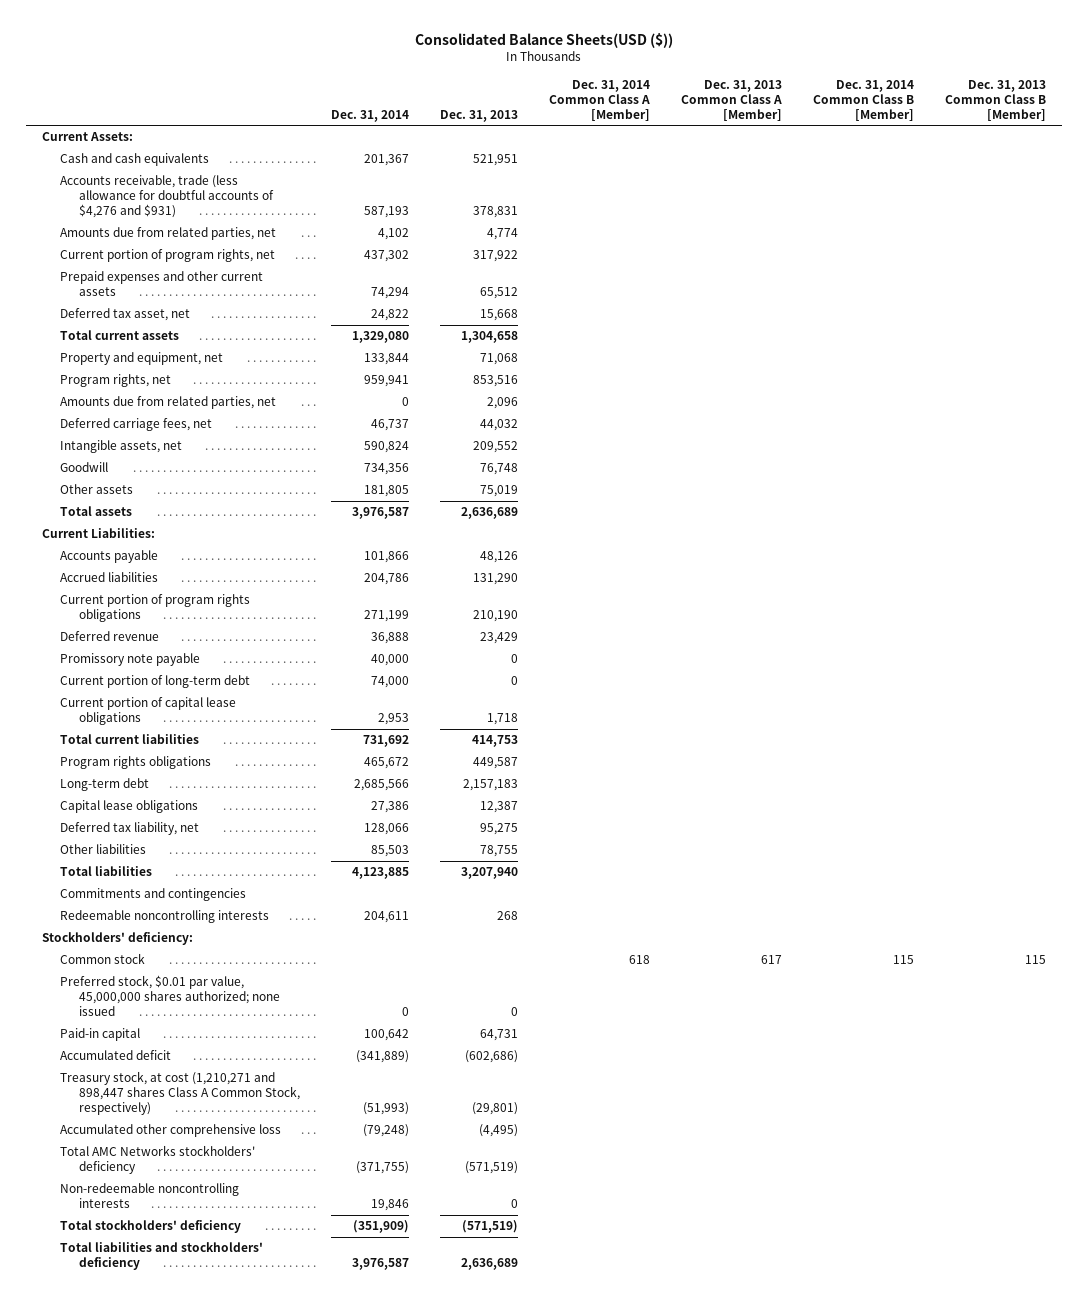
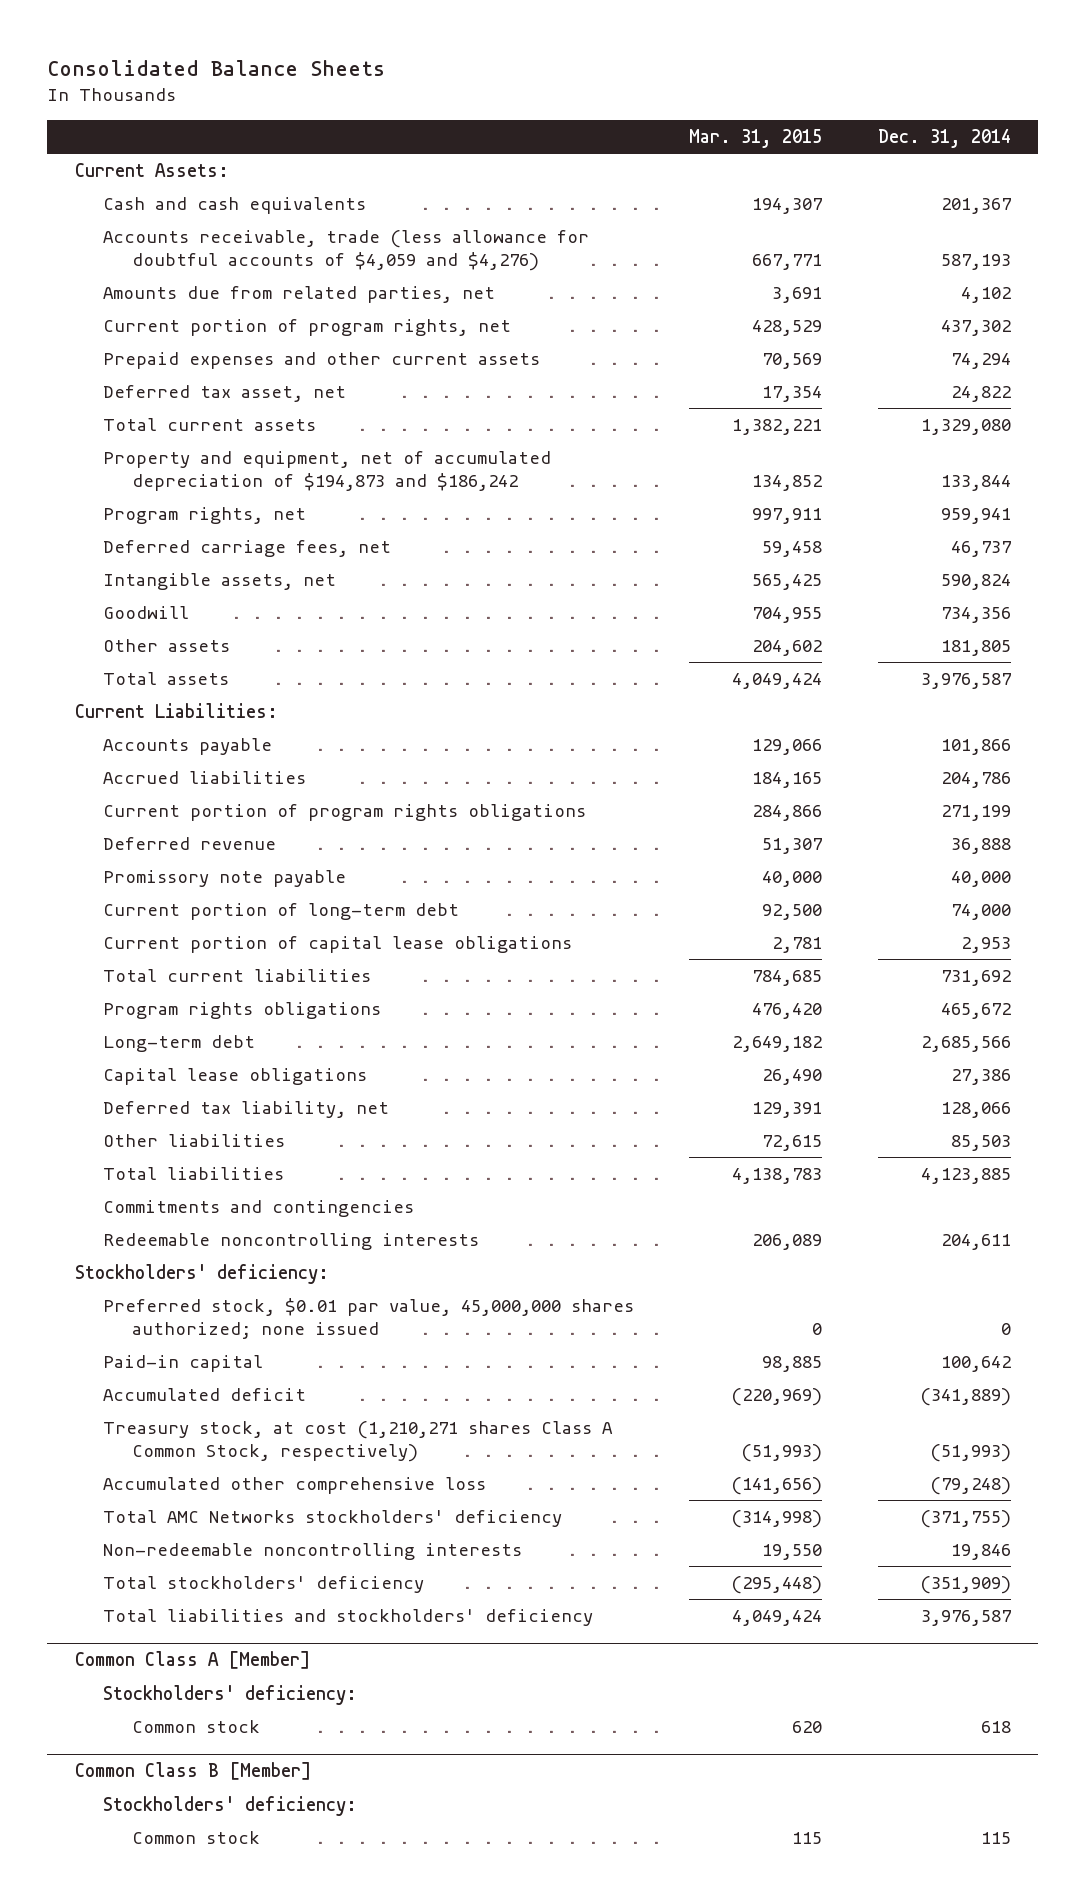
- Consolidated Balance Sheets(USD ($))
+ Consolidated Balance Sheets
- | Dec. 31, 2014 | Dec. 31, 2013 | Dec. 31, 2014 Common Class A [Member] | Dec. 31, 2013 Common Class A [Member] | Dec. 31, 2014 Common Class B [Member] | Dec. 31, 2013 Common Class B [Member]
+ | Mar. 31, 2015 | Dec. 31, 2014
- Accounts receivable, trade (less allowance for doubtful accounts of $4,276 and $931) | 587,193 | 378,831 | | | |
+ Accounts receivable, trade (less allowance for doubtful accounts of $4,059 and $4,276) | 667,771 | 587,193
- Property and equipment, net | 133,844 | 71,068 | | | |
+ Property and equipment, net of accumulated depreciation of $194,873 and $186,242 | 134,852 | 133,844
- Amounts due from related parties, net | 0 | 2,096 | | | |
- Common stock | | | 618 | 617 | 115 | 115
- Treasury stock, at cost (1,210,271 and 898,447 shares Class A Common Stock, respectively) | (51,993) | (29,801) | | | |
+ Treasury stock, at cost (1,210,271 shares Class A Common Stock, respectively) | (51,993) | (51,993)
+ Common Class A [Member]
+ Stockholders' deficiency:
+ Common stock | 620 | 618
+ Common Class B [Member]
+ Stockholders' deficiency:
+ Common stock | 115 | 115

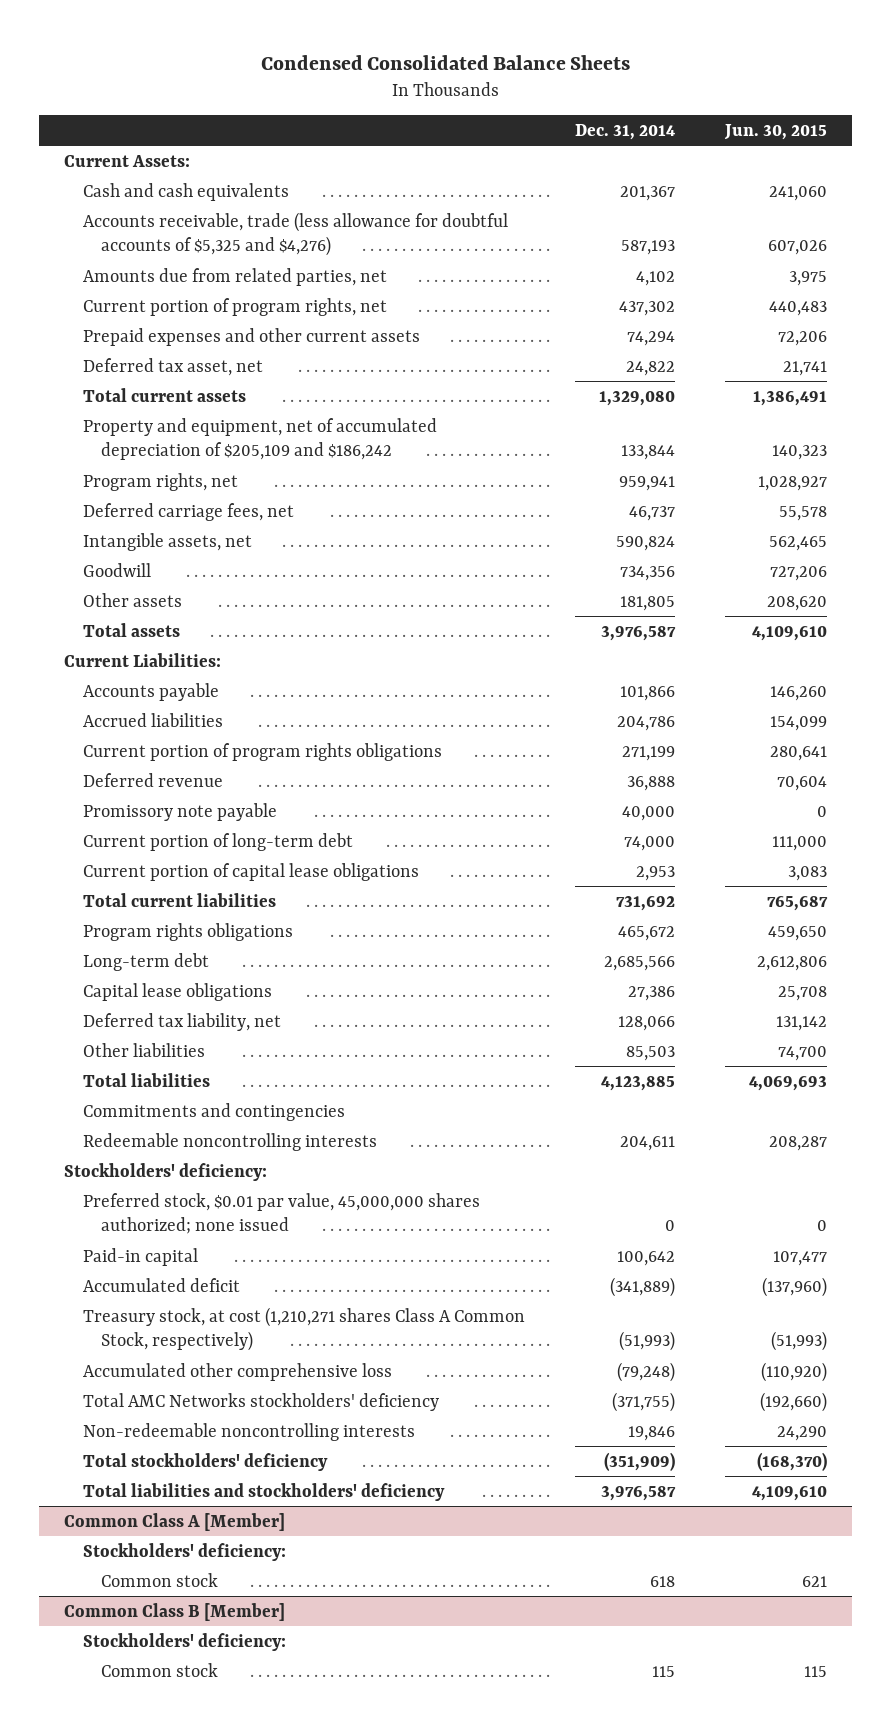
- Consolidated Balance Sheets
+ Condensed Consolidated Balance Sheets
- | Mar. 31, 2015 | Dec. 31, 2014
+ | Dec. 31, 2014 | Jun. 30, 2015
- Accounts receivable, trade (less allowance for doubtful accounts of $4,059 and $4,276) | 667,771 | 587,193
+ Accounts receivable, trade (less allowance for doubtful accounts of $5,325 and $4,276) | 587,193 | 607,026
- Property and equipment, net of accumulated depreciation of $194,873 and $186,242 | 134,852 | 133,844
+ Property and equipment, net of accumulated depreciation of $205,109 and $186,242 | 133,844 | 140,323

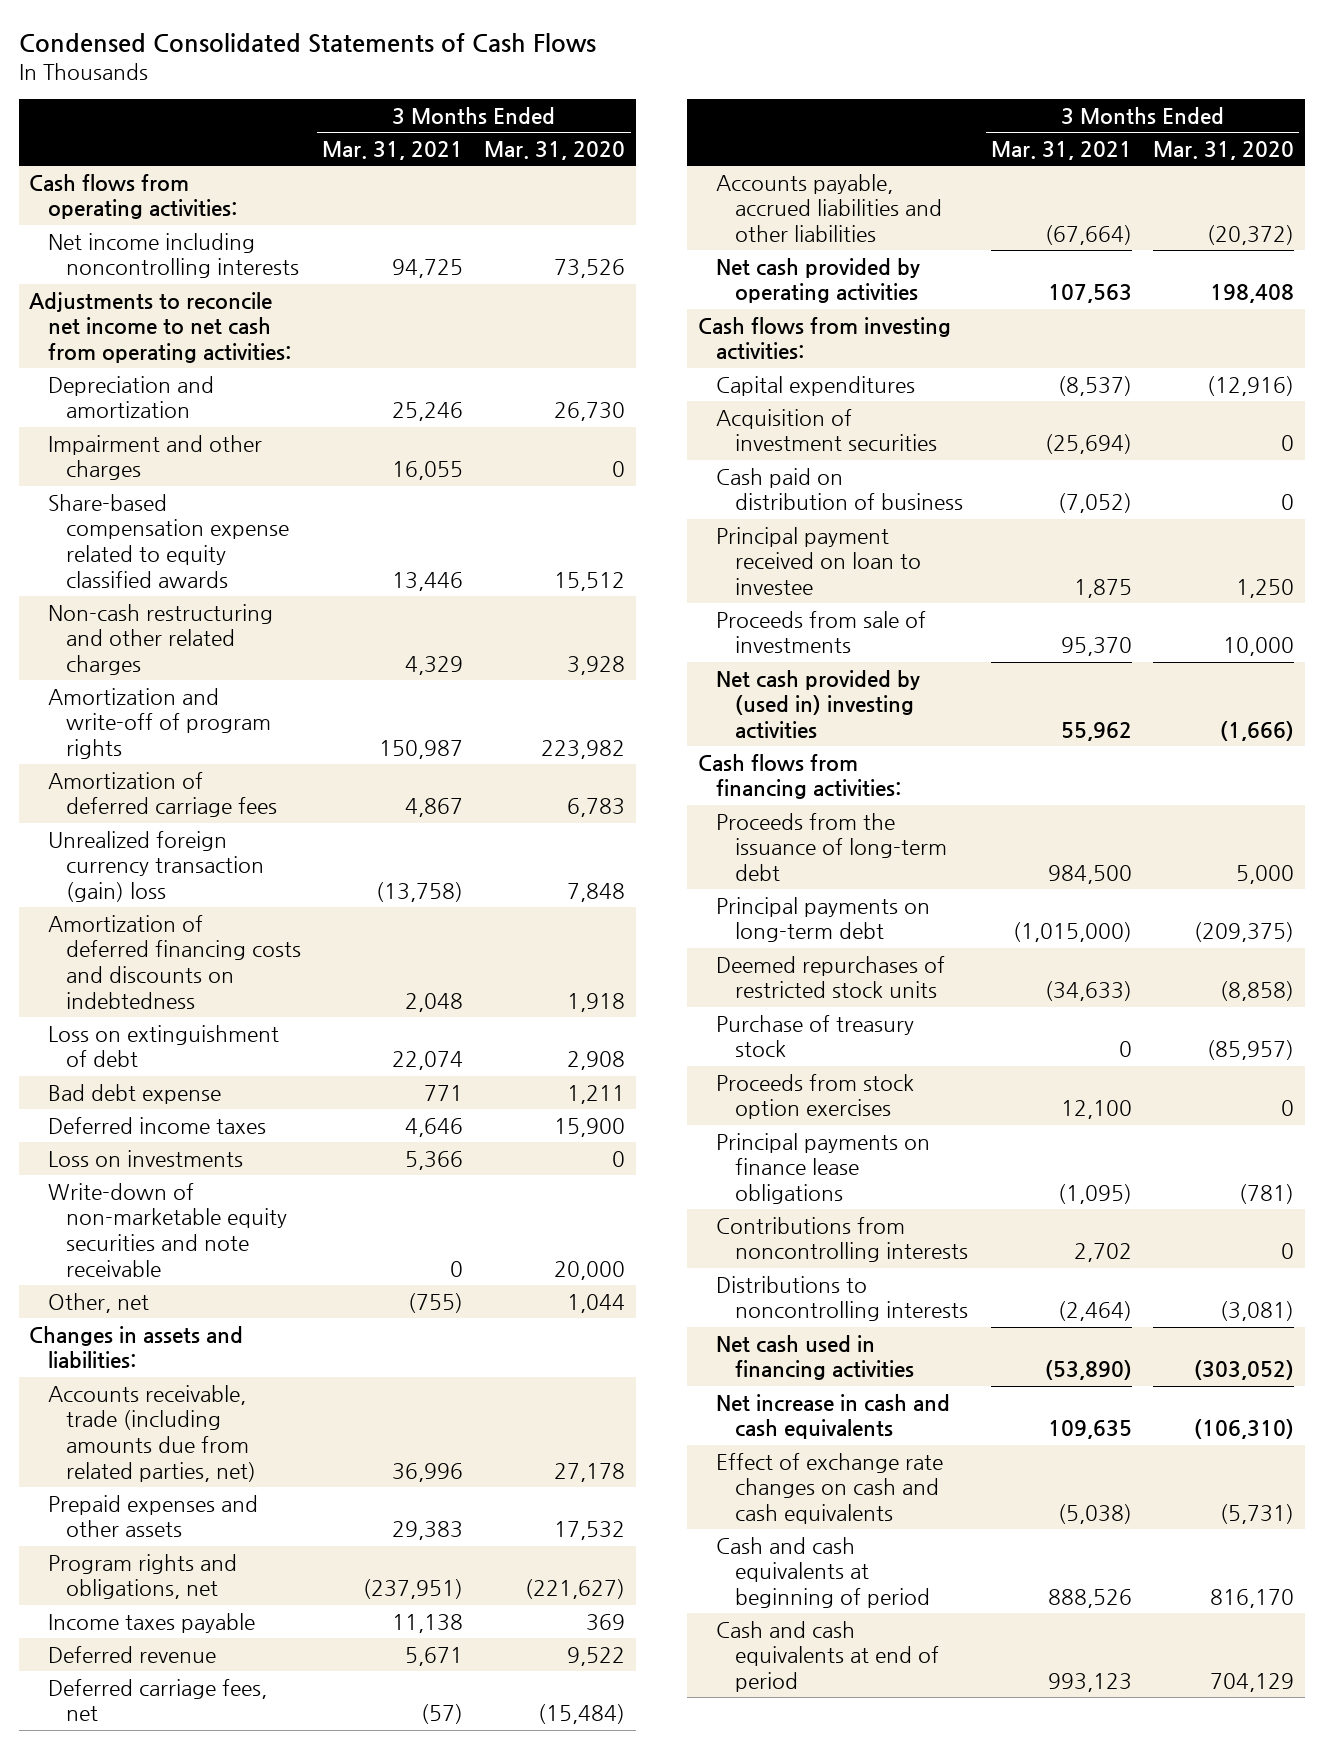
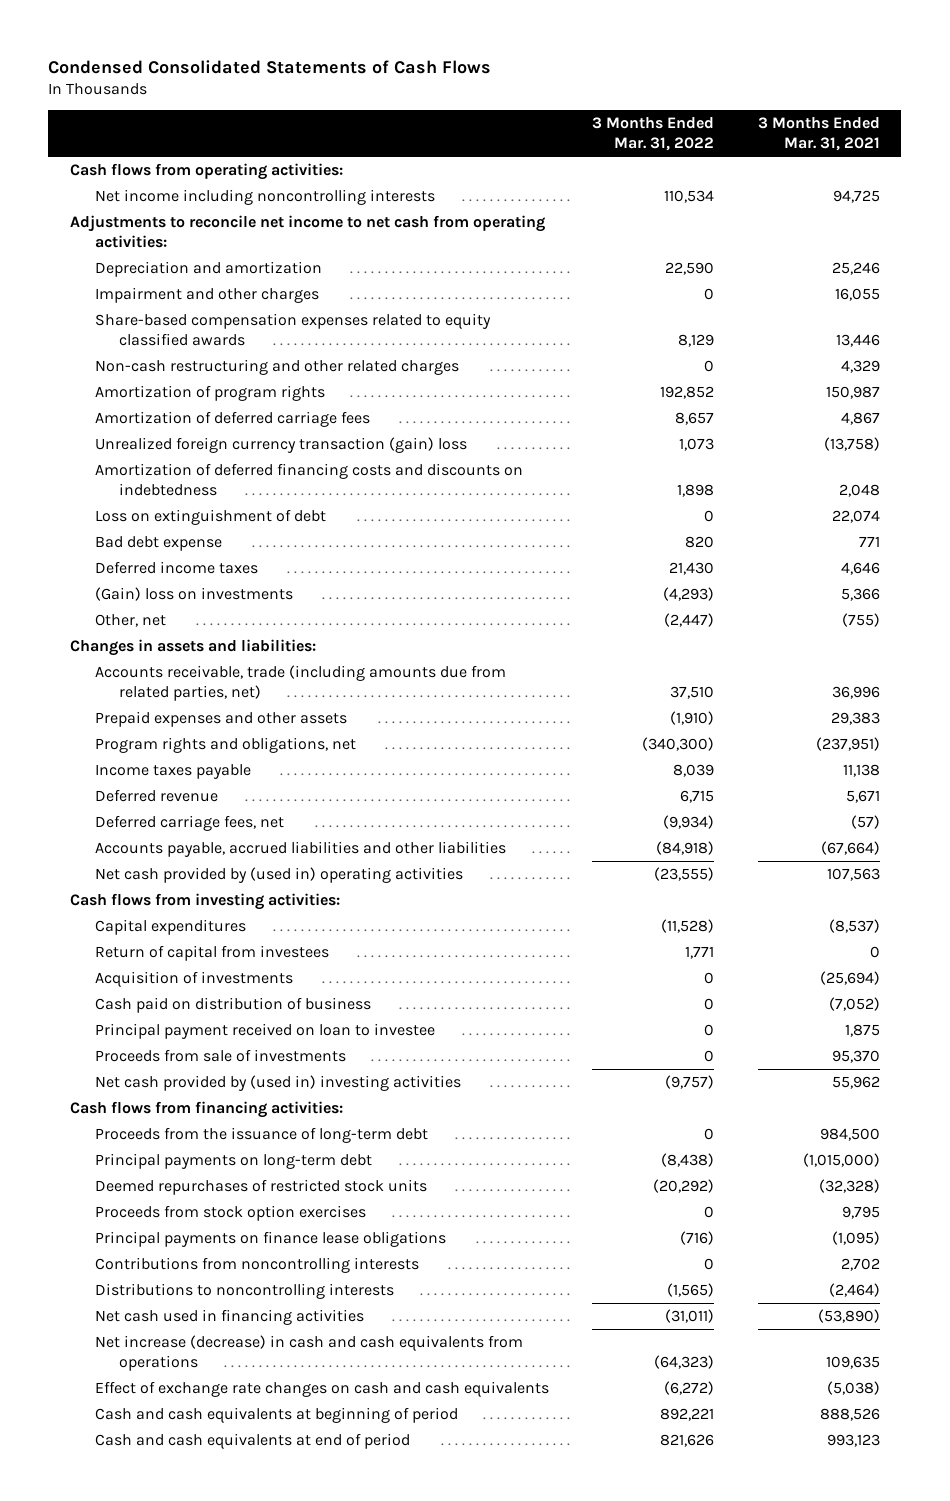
- | 3 Months Ended Mar. 31, 2021 | 3 Months Ended Mar. 31, 2020
+ | 3 Months Ended Mar. 31, 2022 | 3 Months Ended Mar. 31, 2021
- Share-based compensation expense related to equity classified awards | 13,446 | 15,512
+ Share-based compensation expenses related to equity classified awards | 8,129 | 13,446
- Amortization and write-off of program rights | 150,987 | 223,982
+ Amortization of program rights | 192,852 | 150,987
- Loss on investments | 5,366 | 0
- Write-down of non-marketable equity securities and note receivable | 0 | 20,000
+ (Gain) loss on investments | (4,293) | 5,366
- Net cash provided by operating activities | 107,563 | 198,408
+ Net cash provided by (used in) operating activities | (23,555) | 107,563
- Acquisition of investment securities | (25,694) | 0
+ Return of capital from investees | 1,771 | 0
+ Acquisition of investments | 0 | (25,694)
- Deemed repurchases of restricted stock units | (34,633) | (8,858)
- Purchase of treasury stock | 0 | (85,957)
- Proceeds from stock option exercises | 12,100 | 0
+ Deemed repurchases of restricted stock units | (20,292) | (32,328)
+ Proceeds from stock option exercises | 0 | 9,795
- Net increase in cash and cash equivalents | 109,635 | (106,310)
+ Net increase (decrease) in cash and cash equivalents from operations | (64,323) | 109,635

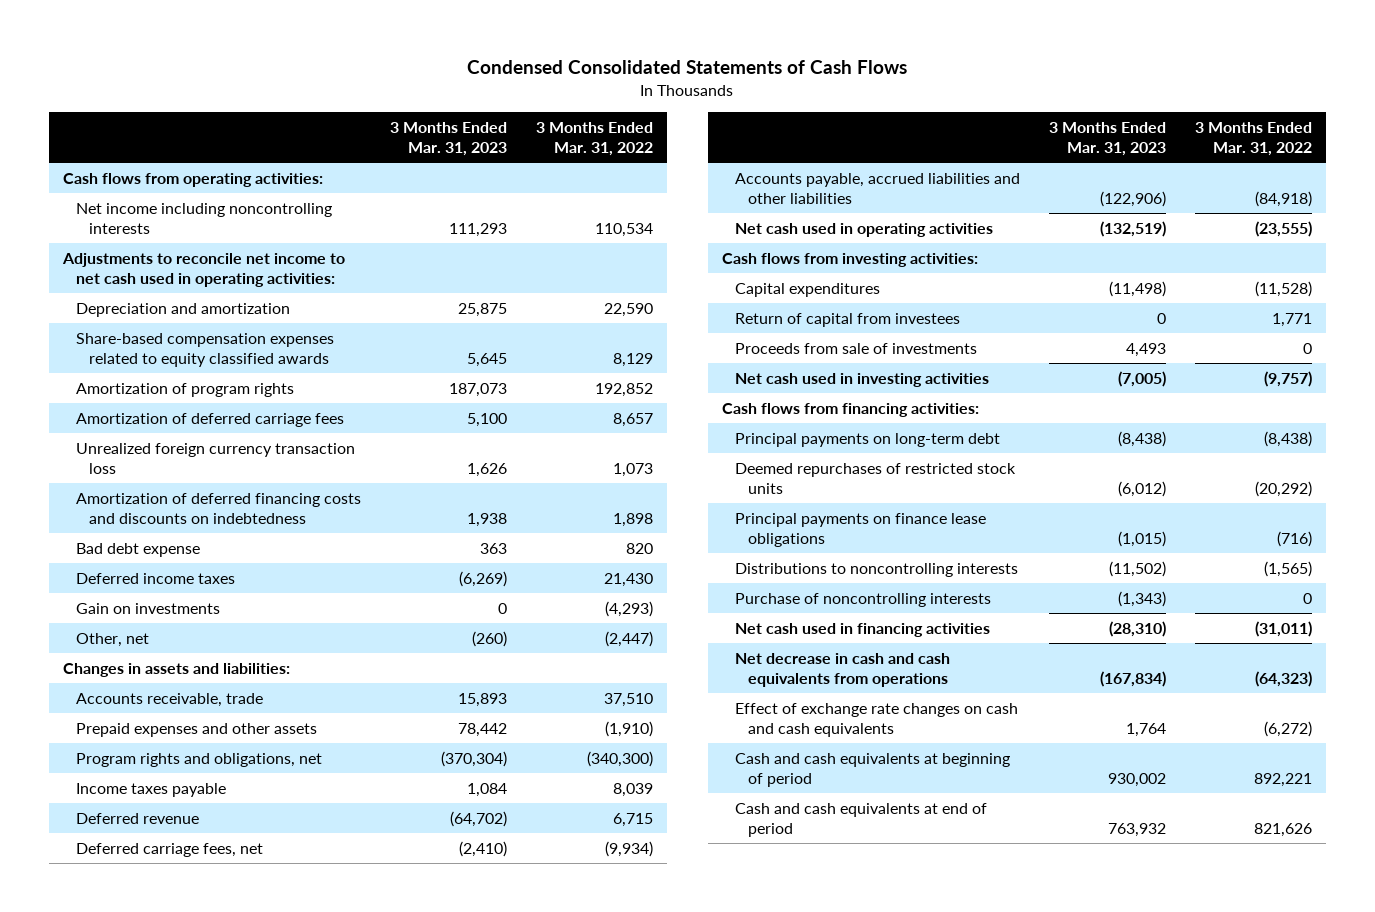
- | 3 Months Ended Mar. 31, 2022 | 3 Months Ended Mar. 31, 2021
+ | 3 Months Ended Mar. 31, 2023 | 3 Months Ended Mar. 31, 2022
- Adjustments to reconcile net income to net cash from operating activities:
+ Adjustments to reconcile net income to net cash used in operating activities:
- Impairment and other charges | 0 | 16,055
- Non-cash restructuring and other related charges | 0 | 4,329
- Unrealized foreign currency transaction (gain) loss | 1,073 | (13,758)
+ Unrealized foreign currency transaction loss | 1,626 | 1,073
- Loss on extinguishment of debt | 0 | 22,074
- (Gain) loss on investments | (4,293) | 5,366
+ Gain on investments | 0 | (4,293)
- Accounts receivable, trade (including amounts due from related parties, net) | 37,510 | 36,996
+ Accounts receivable, trade | 15,893 | 37,510
- Net cash provided by (used in) operating activities | (23,555) | 107,563
+ Net cash used in operating activities | (132,519) | (23,555)
- Acquisition of investments | 0 | (25,694)
- Cash paid on distribution of business | 0 | (7,052)
- Principal payment received on loan to investee | 0 | 1,875
- Net cash provided by (used in) investing activities | (9,757) | 55,962
+ Net cash used in investing activities | (7,005) | (9,757)
- Proceeds from the issuance of long-term debt | 0 | 984,500
- Proceeds from stock option exercises | 0 | 9,795
- Contributions from noncontrolling interests | 0 | 2,702
+ Purchase of noncontrolling interests | (1,343) | 0
- Net increase (decrease) in cash and cash equivalents from operations | (64,323) | 109,635
+ Net decrease in cash and cash equivalents from operations | (167,834) | (64,323)

